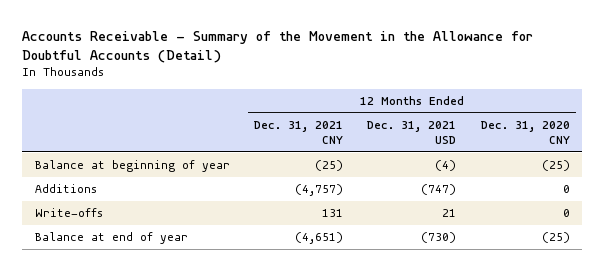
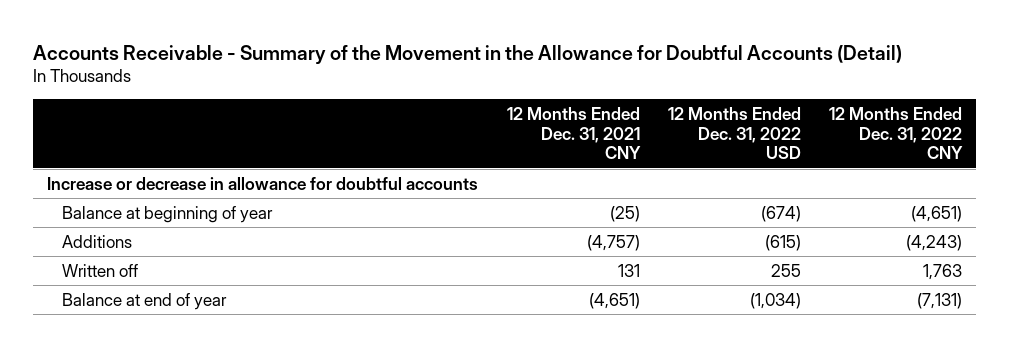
- | 12 Months Ended Dec. 31, 2021 CNY | 12 Months Ended Dec. 31, 2021 USD | 12 Months Ended Dec. 31, 2020 CNY
+ | 12 Months Ended Dec. 31, 2021 CNY | 12 Months Ended Dec. 31, 2022 USD | 12 Months Ended Dec. 31, 2022 CNY
+ Increase or decrease in allowance for doubtful accounts
- Write-offs | 131 | 21 | 0
+ Written off | 131 | 255 | 1,763

